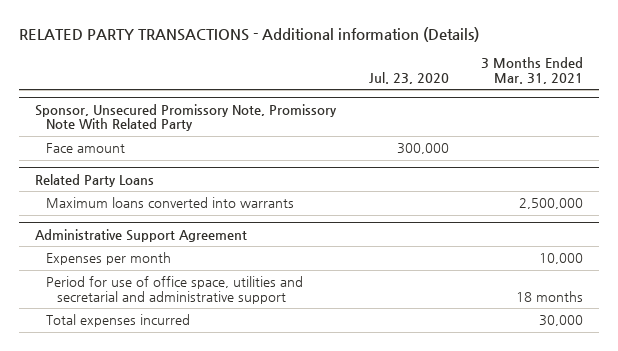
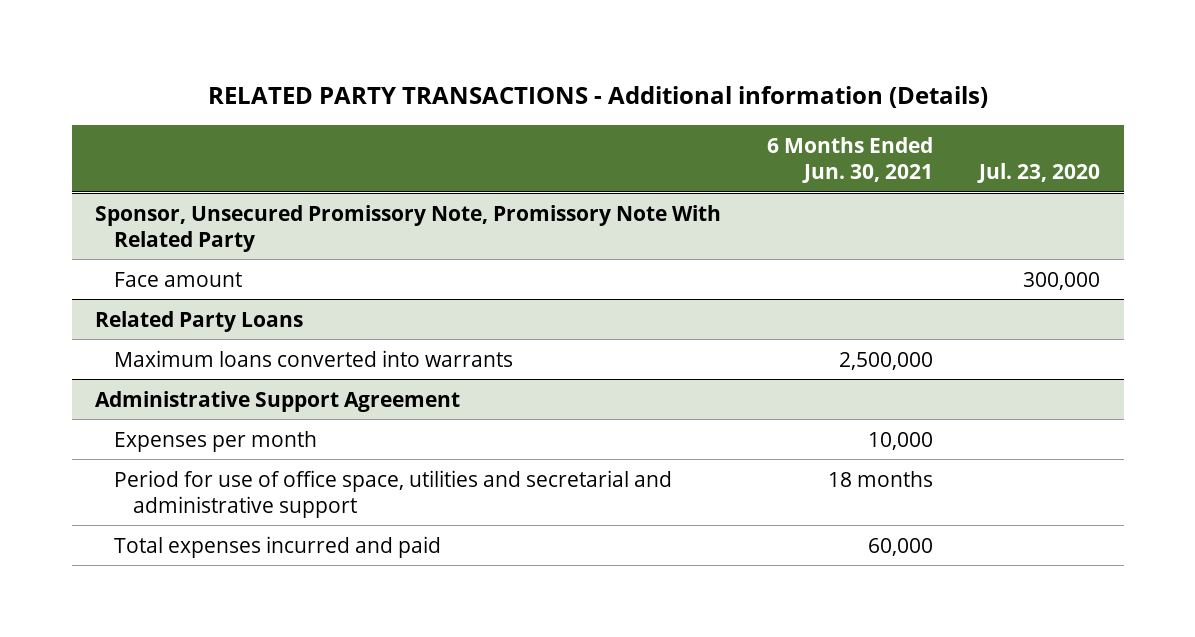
- | Jul. 23, 2020 | 3 Months Ended Mar. 31, 2021
+ | 6 Months Ended Jun. 30, 2021 | Jul. 23, 2020
@ Administrative Support Agreement
- Total expenses incurred | | 30,000
+ Total expenses incurred and paid | 60,000 |

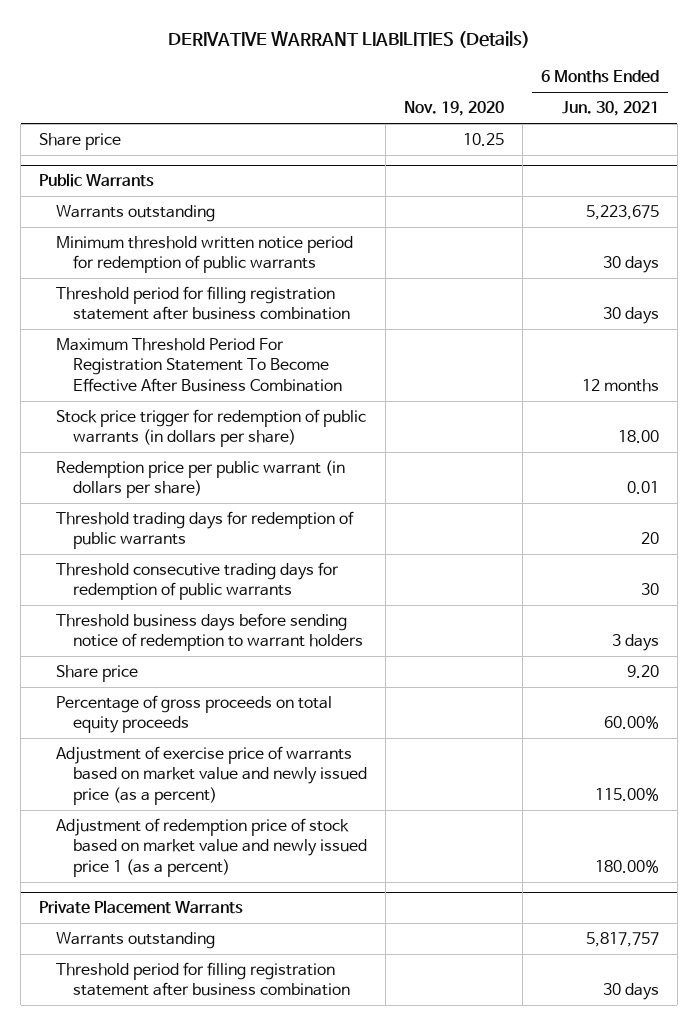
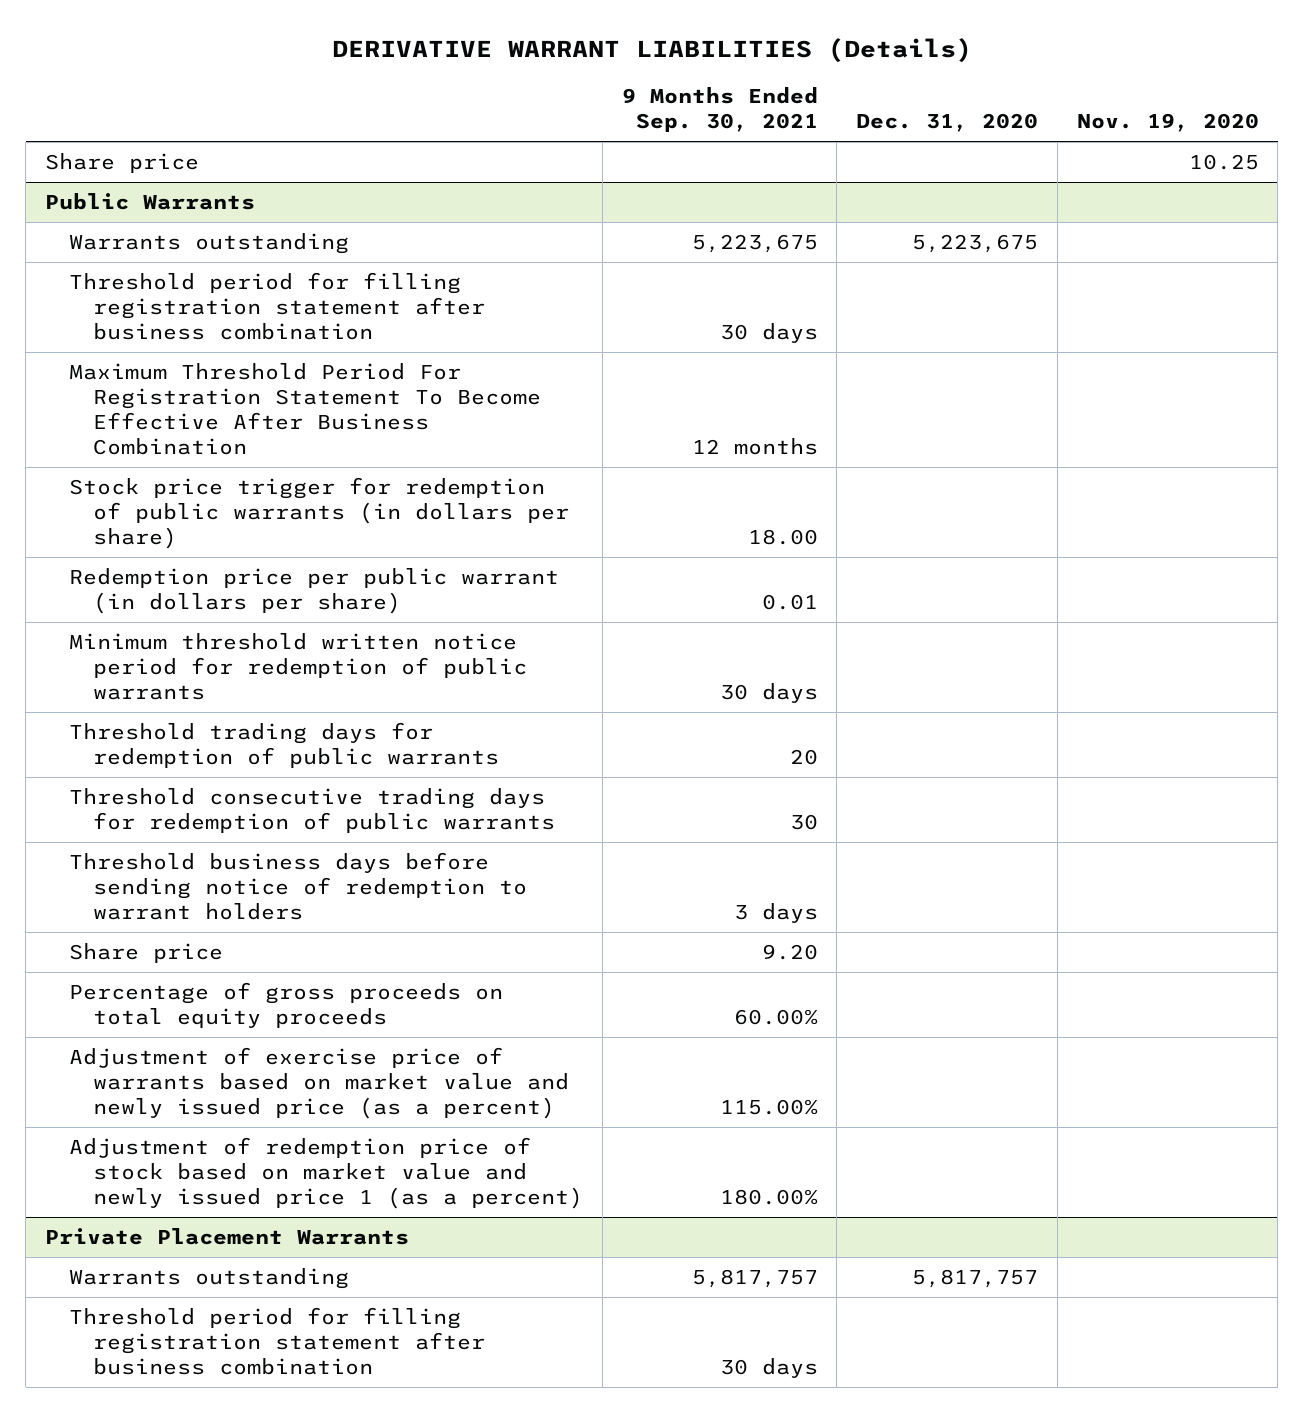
- | Nov. 19, 2020 | 6 Months Ended Jun. 30, 2021
+ | 9 Months Ended Sep. 30, 2021 | Dec. 31, 2020 | Nov. 19, 2020
@ Public Warrants
moved down: Minimum threshold written notice period for redemption of public warrants | 30 days | |

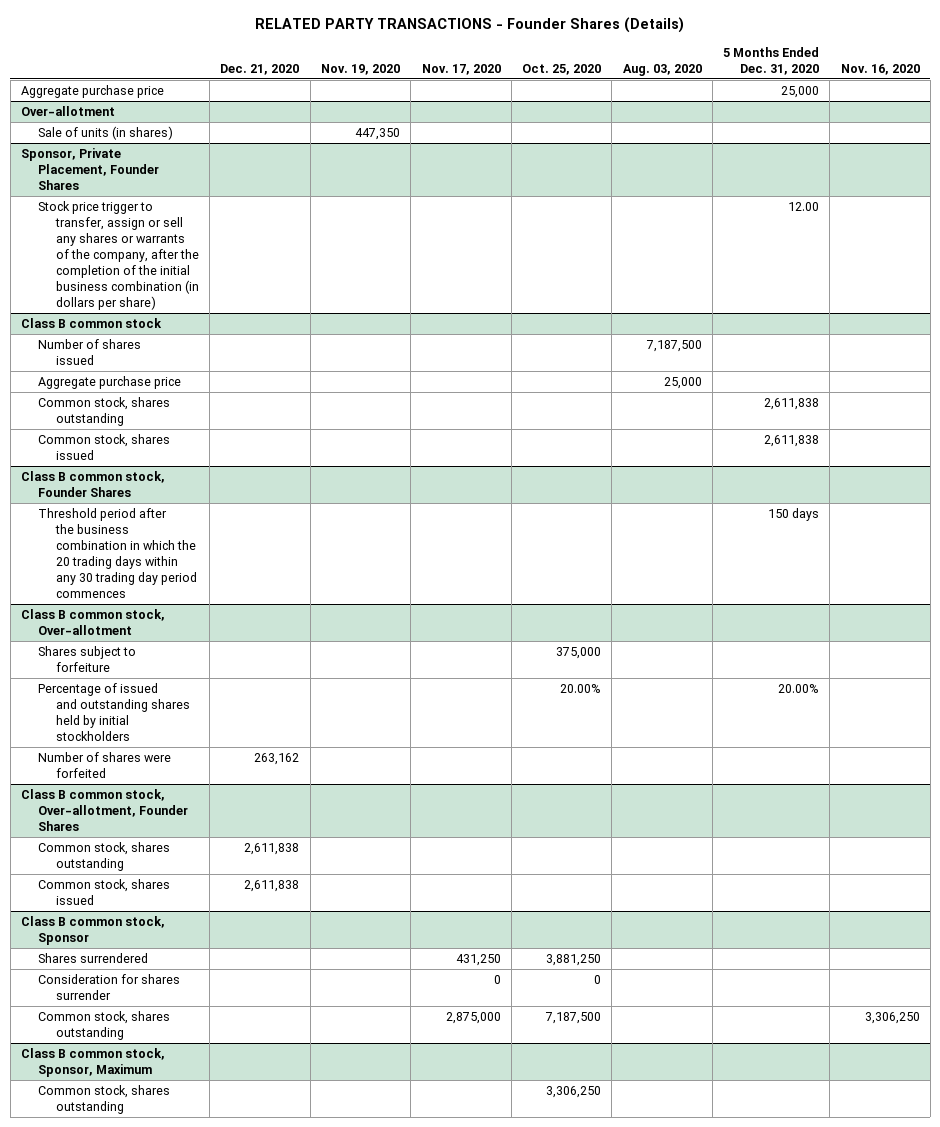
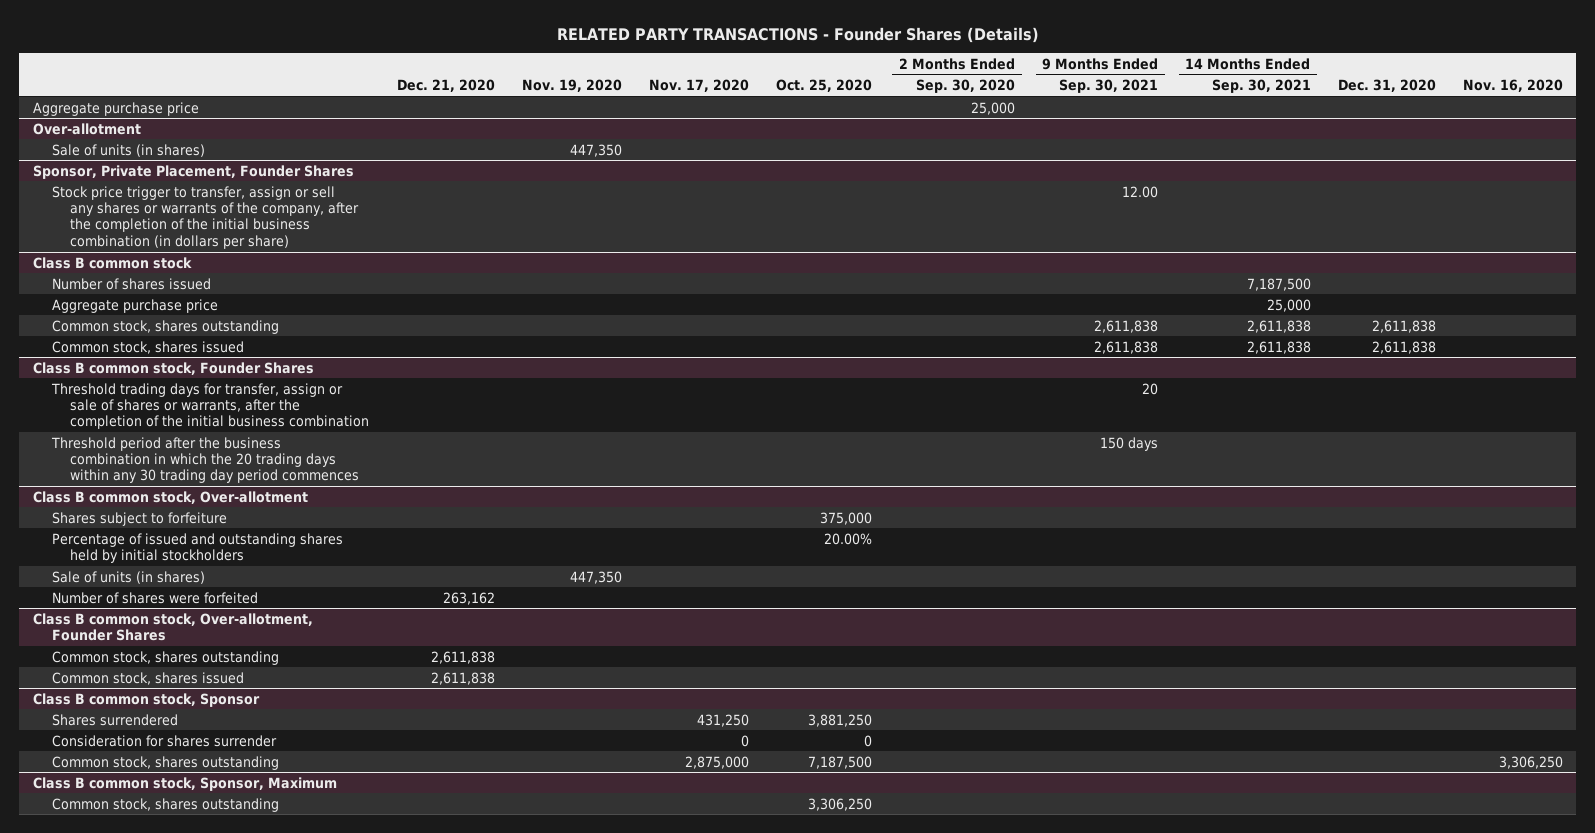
- | Dec. 21, 2020 | Nov. 19, 2020 | Nov. 17, 2020 | Oct. 25, 2020 | Aug. 03, 2020 | 5 Months Ended Dec. 31, 2020 | Nov. 16, 2020
+ | Dec. 21, 2020 | Nov. 19, 2020 | Nov. 17, 2020 | Oct. 25, 2020 | 2 Months Ended Sep. 30, 2020 | 9 Months Ended Sep. 30, 2021 | 14 Months Ended Sep. 30, 2021 | Dec. 31, 2020 | Nov. 16, 2020
@ Class B common stock, Founder Shares
+ Threshold trading days for transfer, assign or sale of shares or warrants, after the completion of the initial business combination | | | | | | 20 | | |
@ Class B common stock, Over-allotment
+ Sale of units (in shares) | | 447,350 | | | | | | |

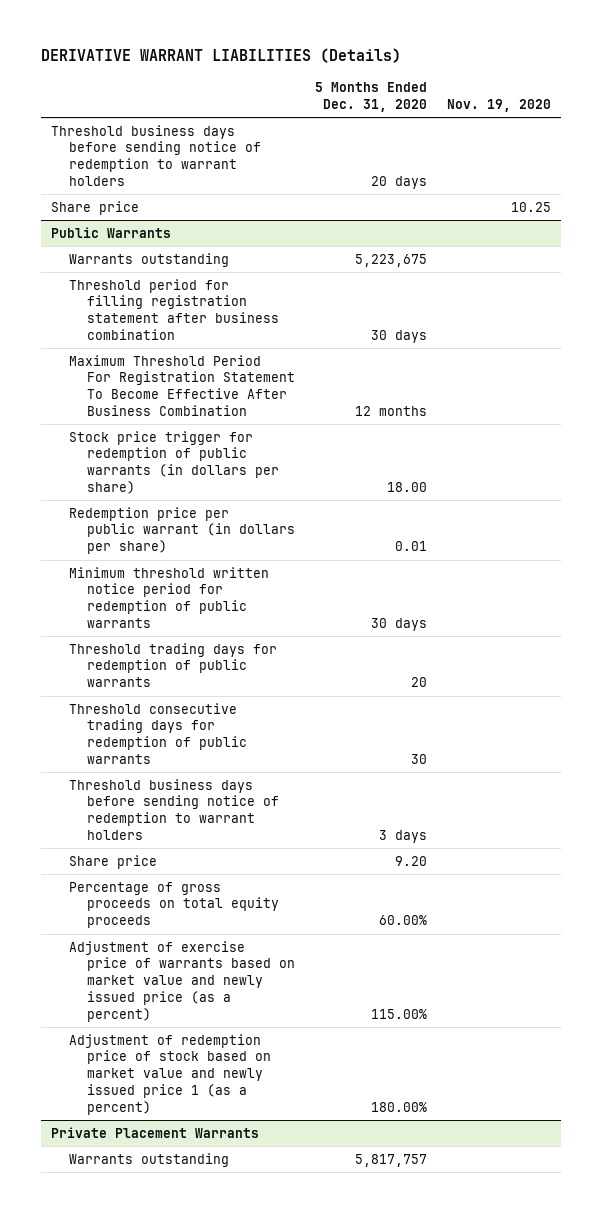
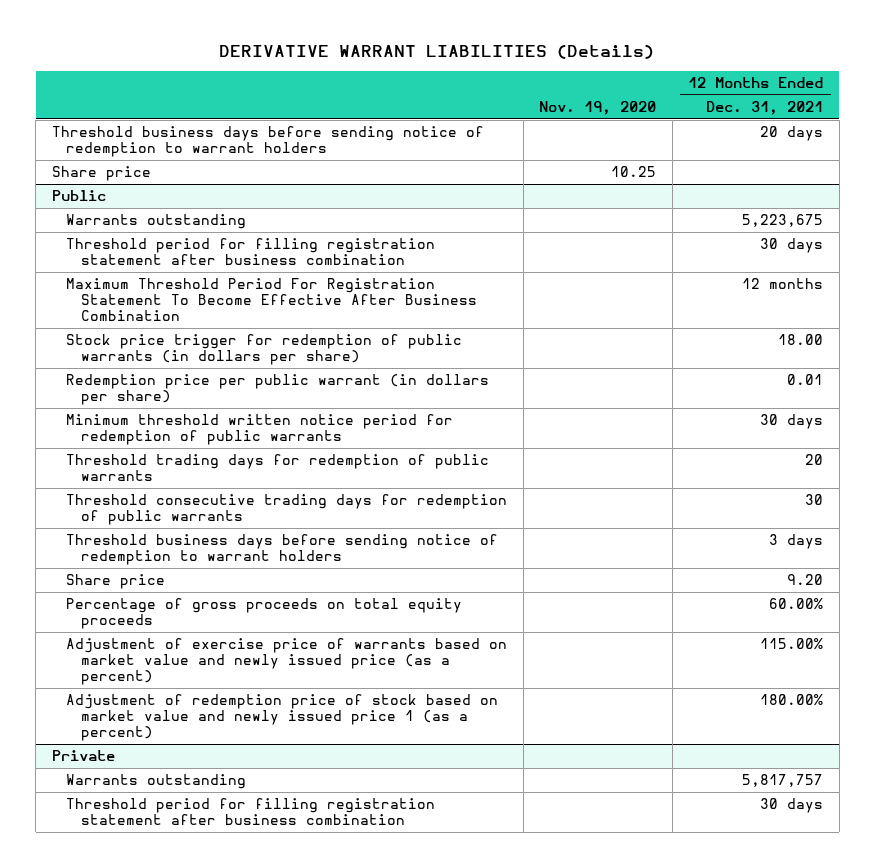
- | 5 Months Ended Dec. 31, 2020 | Nov. 19, 2020
+ | Nov. 19, 2020 | 12 Months Ended Dec. 31, 2021
- Public Warrants
+ Public
- Private Placement Warrants
+ Private
+ Threshold period for filling registration statement after business combination | | 30 days

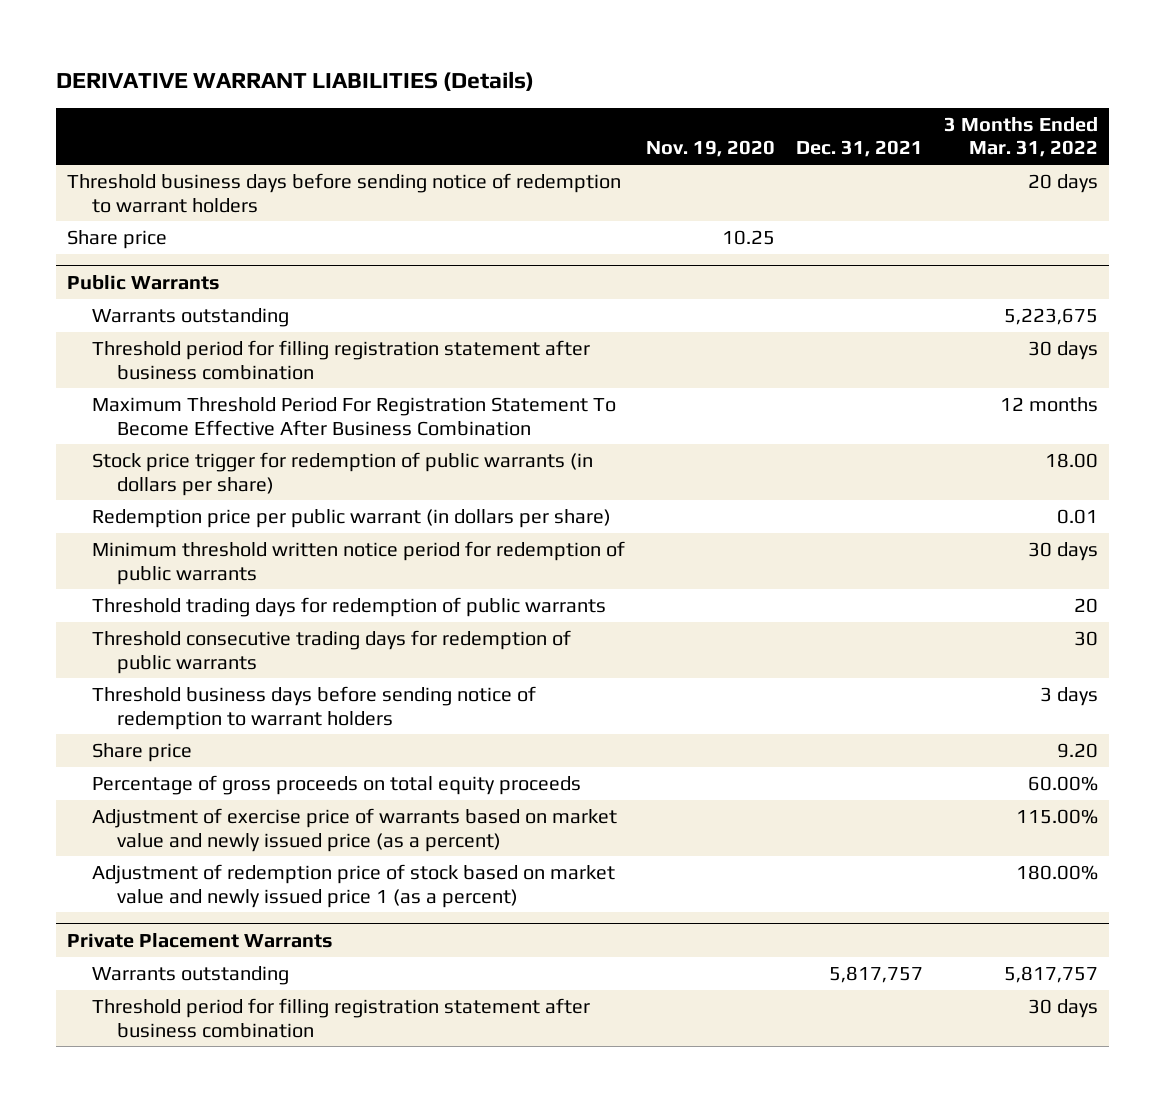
- | Nov. 19, 2020 | 12 Months Ended Dec. 31, 2021
+ | Nov. 19, 2020 | Dec. 31, 2021 | 3 Months Ended Mar. 31, 2022
- Public
+ Public Warrants
- Private
+ Private Placement Warrants

